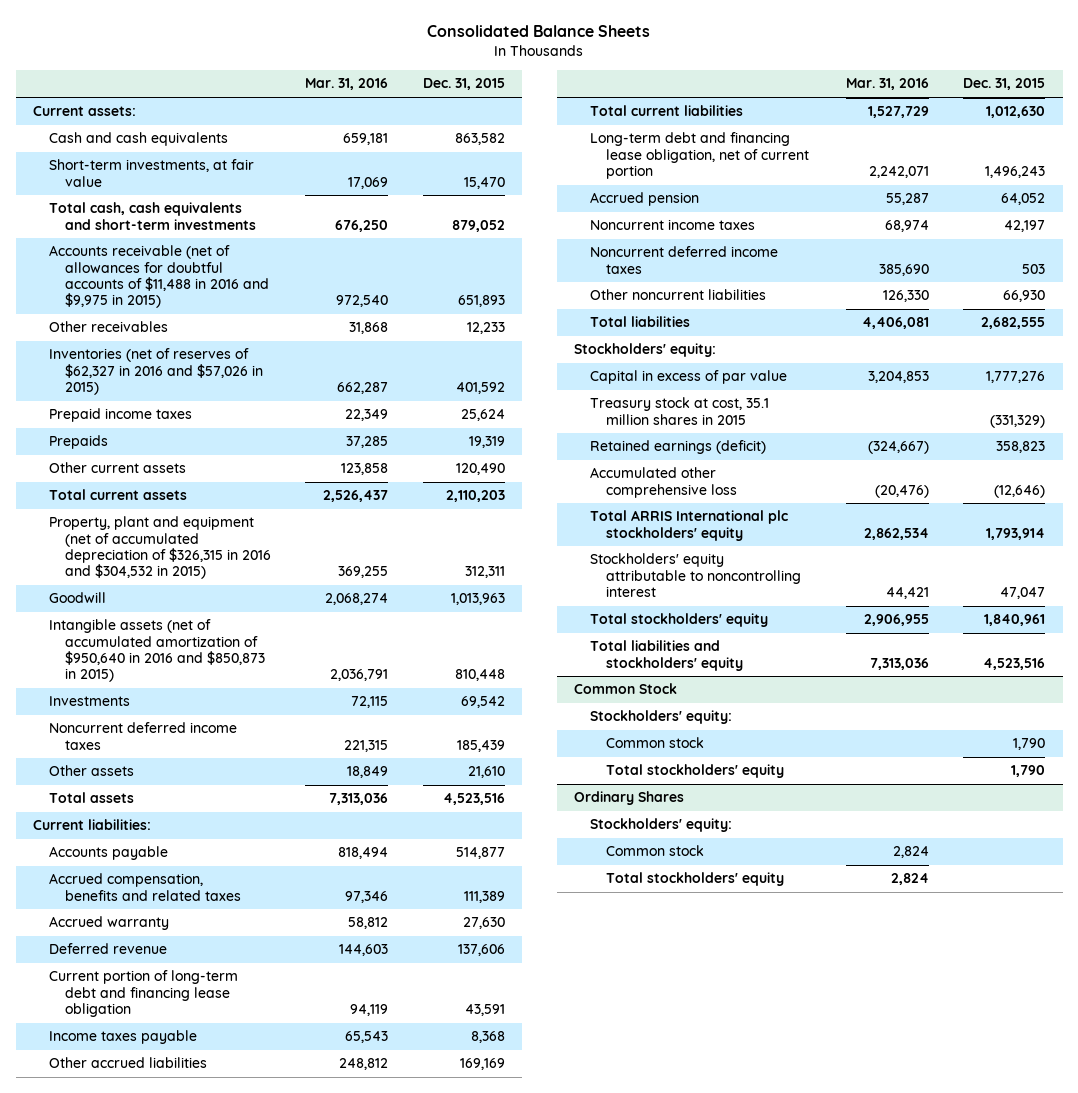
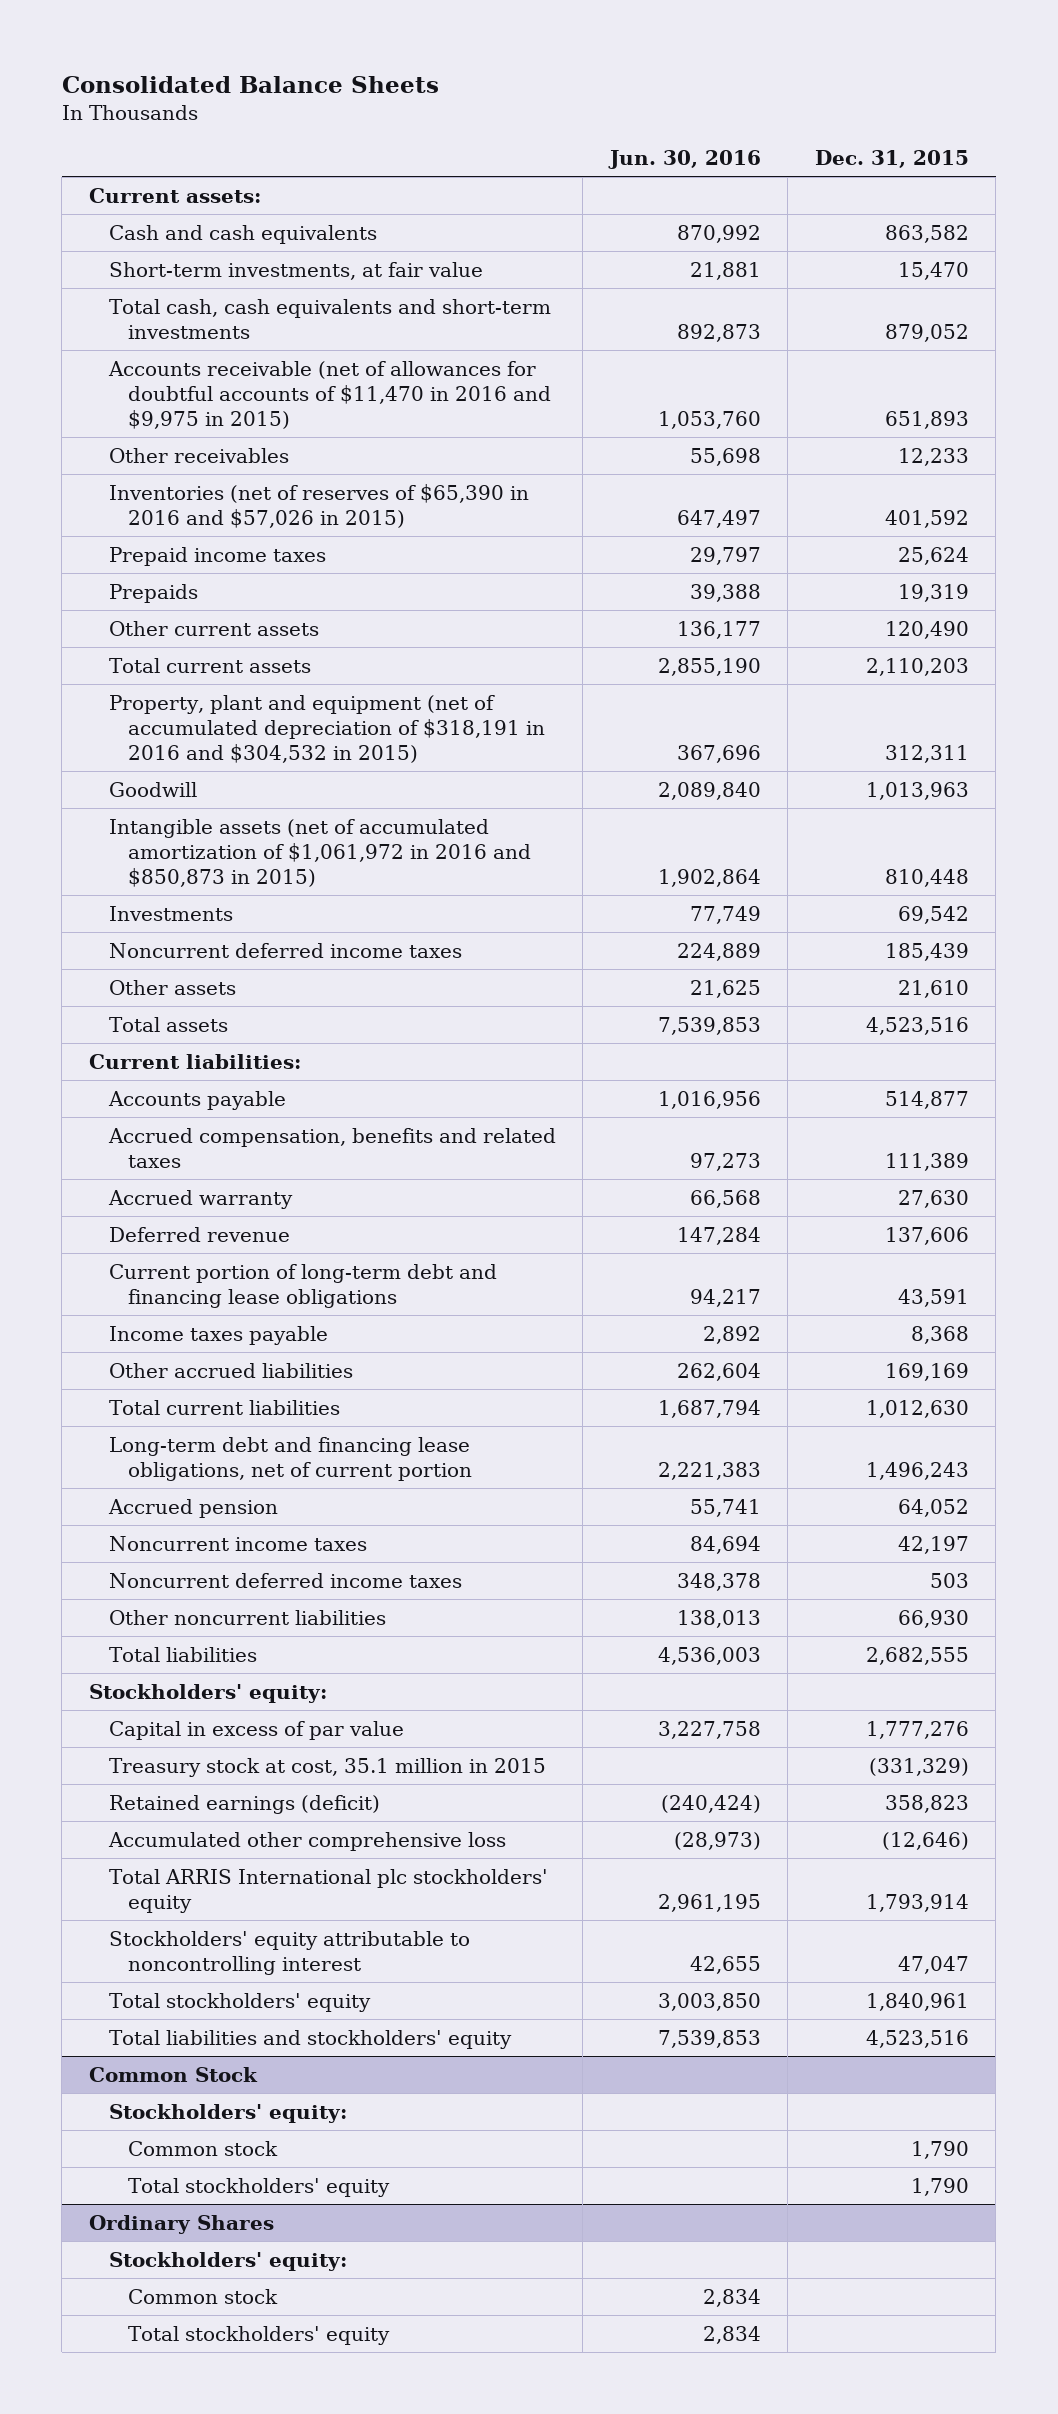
- | Mar. 31, 2016 | Dec. 31, 2015
+ | Jun. 30, 2016 | Dec. 31, 2015
- Accounts receivable (net of allowances for doubtful accounts of $11,488 in 2016 and $9,975 in 2015) | 972,540 | 651,893
+ Accounts receivable (net of allowances for doubtful accounts of $11,470 in 2016 and $9,975 in 2015) | 1,053,760 | 651,893
- Inventories (net of reserves of $62,327 in 2016 and $57,026 in 2015) | 662,287 | 401,592
+ Inventories (net of reserves of $65,390 in 2016 and $57,026 in 2015) | 647,497 | 401,592
- Property, plant and equipment (net of accumulated depreciation of $326,315 in 2016 and $304,532 in 2015) | 369,255 | 312,311
+ Property, plant and equipment (net of accumulated depreciation of $318,191 in 2016 and $304,532 in 2015) | 367,696 | 312,311
- Intangible assets (net of accumulated amortization of $950,640 in 2016 and $850,873 in 2015) | 2,036,791 | 810,448
+ Intangible assets (net of accumulated amortization of $1,061,972 in 2016 and $850,873 in 2015) | 1,902,864 | 810,448
- Current portion of long-term debt and financing lease obligation | 94,119 | 43,591
+ Current portion of long-term debt and financing lease obligations | 94,217 | 43,591
- Long-term debt and financing lease obligation, net of current portion | 2,242,071 | 1,496,243
+ Long-term debt and financing lease obligations, net of current portion | 2,221,383 | 1,496,243
- Treasury stock at cost, 35.1 million shares in 2015 | | (331,329)
+ Treasury stock at cost, 35.1 million in 2015 | | (331,329)

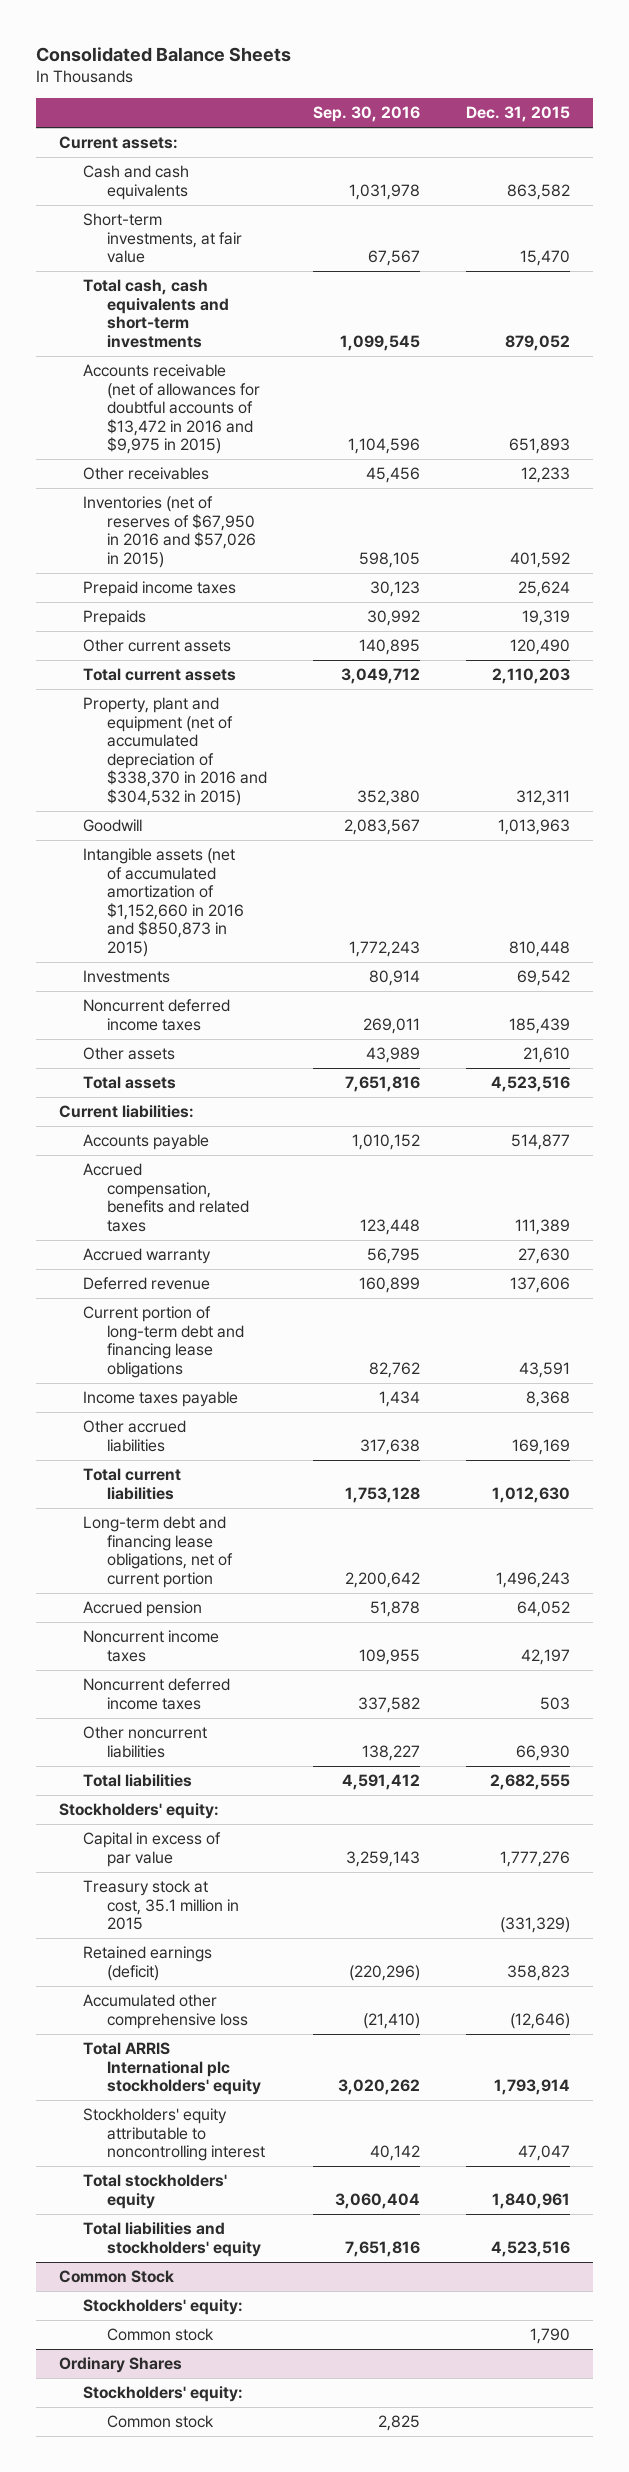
- | Jun. 30, 2016 | Dec. 31, 2015
+ | Sep. 30, 2016 | Dec. 31, 2015
- Accounts receivable (net of allowances for doubtful accounts of $11,470 in 2016 and $9,975 in 2015) | 1,053,760 | 651,893
+ Accounts receivable (net of allowances for doubtful accounts of $13,472 in 2016 and $9,975 in 2015) | 1,104,596 | 651,893
- Inventories (net of reserves of $65,390 in 2016 and $57,026 in 2015) | 647,497 | 401,592
+ Inventories (net of reserves of $67,950 in 2016 and $57,026 in 2015) | 598,105 | 401,592
- Property, plant and equipment (net of accumulated depreciation of $318,191 in 2016 and $304,532 in 2015) | 367,696 | 312,311
+ Property, plant and equipment (net of accumulated depreciation of $338,370 in 2016 and $304,532 in 2015) | 352,380 | 312,311
- Intangible assets (net of accumulated amortization of $1,061,972 in 2016 and $850,873 in 2015) | 1,902,864 | 810,448
+ Intangible assets (net of accumulated amortization of $1,152,660 in 2016 and $850,873 in 2015) | 1,772,243 | 810,448
@ Common Stock
- Total stockholders' equity | | 1,790
@ Ordinary Shares
- Total stockholders' equity | 2,834 |

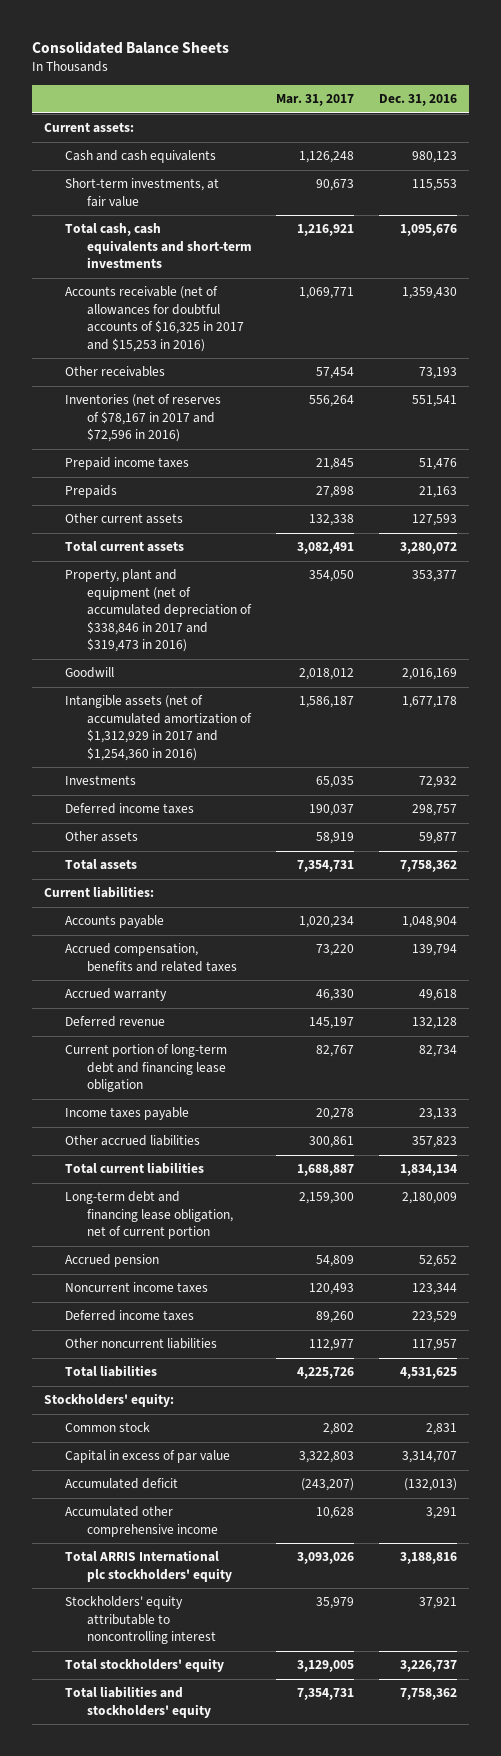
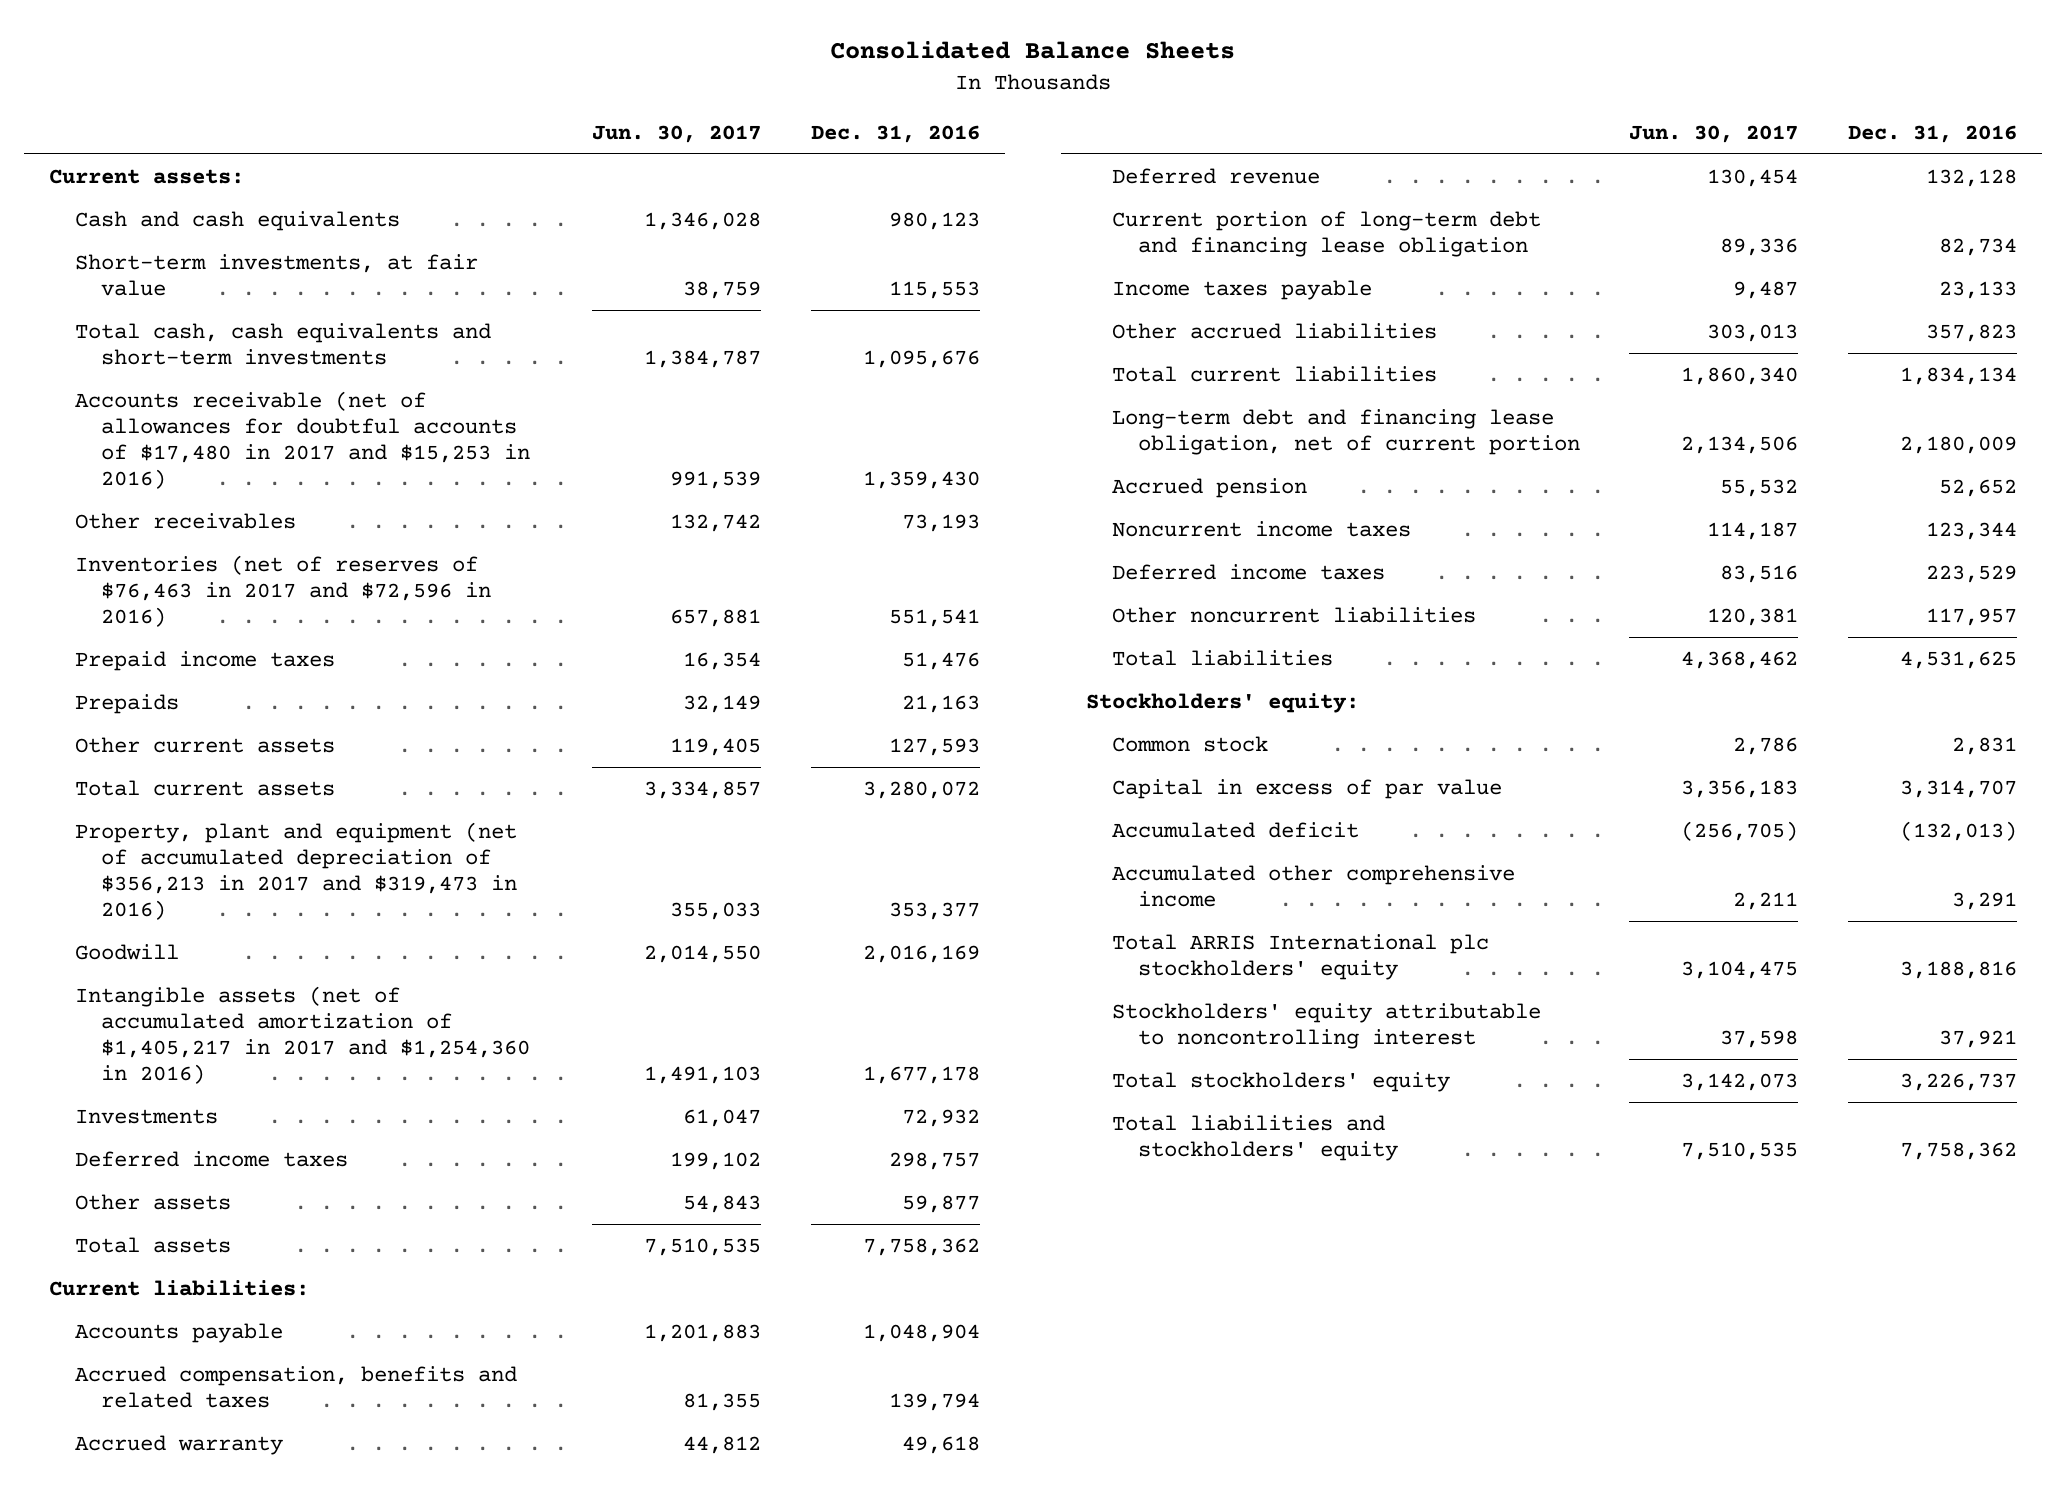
- | Mar. 31, 2017 | Dec. 31, 2016
+ | Jun. 30, 2017 | Dec. 31, 2016
- Accounts receivable (net of allowances for doubtful accounts of $16,325 in 2017 and $15,253 in 2016) | 1,069,771 | 1,359,430
+ Accounts receivable (net of allowances for doubtful accounts of $17,480 in 2017 and $15,253 in 2016) | 991,539 | 1,359,430
- Inventories (net of reserves of $78,167 in 2017 and $72,596 in 2016) | 556,264 | 551,541
+ Inventories (net of reserves of $76,463 in 2017 and $72,596 in 2016) | 657,881 | 551,541
- Property, plant and equipment (net of accumulated depreciation of $338,846 in 2017 and $319,473 in 2016) | 354,050 | 353,377
+ Property, plant and equipment (net of accumulated depreciation of $356,213 in 2017 and $319,473 in 2016) | 355,033 | 353,377
- Intangible assets (net of accumulated amortization of $1,312,929 in 2017 and $1,254,360 in 2016) | 1,586,187 | 1,677,178
+ Intangible assets (net of accumulated amortization of $1,405,217 in 2017 and $1,254,360 in 2016) | 1,491,103 | 1,677,178

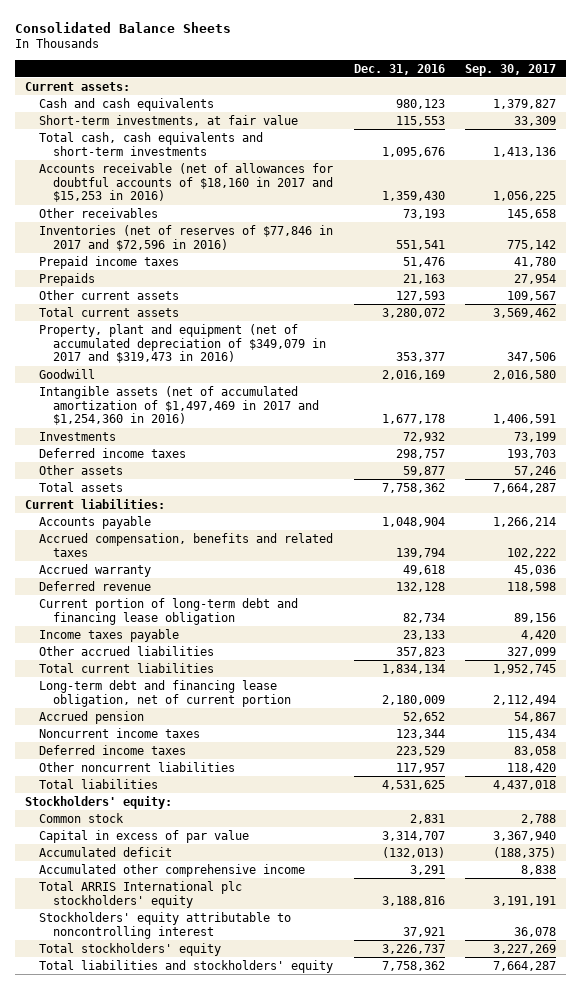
- | Jun. 30, 2017 | Dec. 31, 2016
+ | Dec. 31, 2016 | Sep. 30, 2017
- Accounts receivable (net of allowances for doubtful accounts of $17,480 in 2017 and $15,253 in 2016) | 991,539 | 1,359,430
+ Accounts receivable (net of allowances for doubtful accounts of $18,160 in 2017 and $15,253 in 2016) | 1,359,430 | 1,056,225
- Inventories (net of reserves of $76,463 in 2017 and $72,596 in 2016) | 657,881 | 551,541
+ Inventories (net of reserves of $77,846 in 2017 and $72,596 in 2016) | 551,541 | 775,142
- Property, plant and equipment (net of accumulated depreciation of $356,213 in 2017 and $319,473 in 2016) | 355,033 | 353,377
+ Property, plant and equipment (net of accumulated depreciation of $349,079 in 2017 and $319,473 in 2016) | 353,377 | 347,506
- Intangible assets (net of accumulated amortization of $1,405,217 in 2017 and $1,254,360 in 2016) | 1,491,103 | 1,677,178
+ Intangible assets (net of accumulated amortization of $1,497,469 in 2017 and $1,254,360 in 2016) | 1,677,178 | 1,406,591

